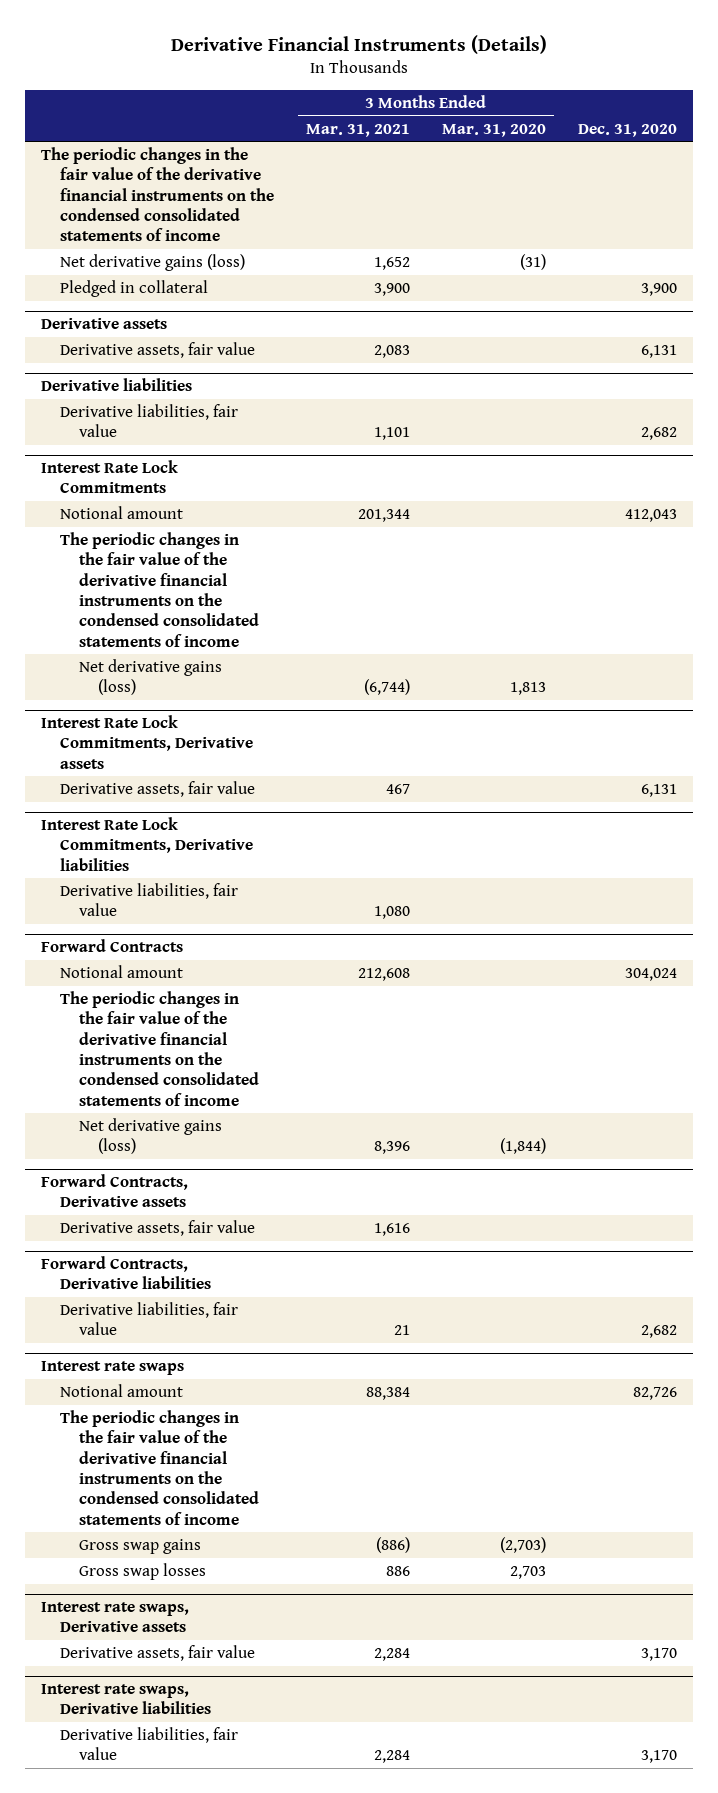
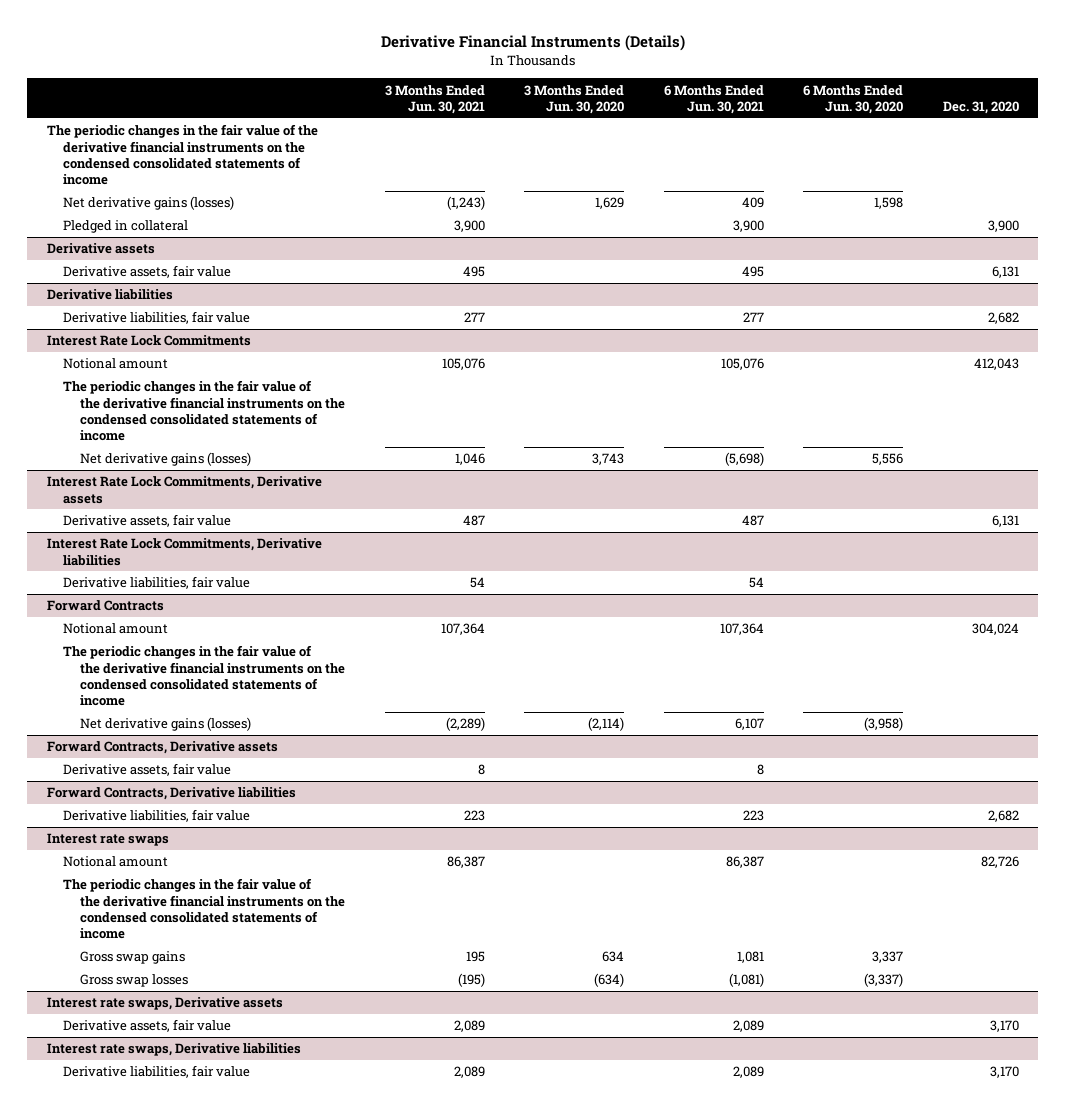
- | 3 Months Ended Mar. 31, 2021 | 3 Months Ended Mar. 31, 2020 | Dec. 31, 2020
+ | 3 Months Ended Jun. 30, 2021 | 3 Months Ended Jun. 30, 2020 | 6 Months Ended Jun. 30, 2021 | 6 Months Ended Jun. 30, 2020 | Dec. 31, 2020
- Net derivative gains (loss) | 1,652 | (31) |
+ Net derivative gains (losses) | (1,243) | 1,629 | 409 | 1,598 |
@ Interest Rate Lock Commitments
- Net derivative gains (loss) | (6,744) | 1,813 |
+ Net derivative gains (losses) | 1,046 | 3,743 | (5,698) | 5,556 |
@ Forward Contracts
- Net derivative gains (loss) | 8,396 | (1,844) |
+ Net derivative gains (losses) | (2,289) | (2,114) | 6,107 | (3,958) |

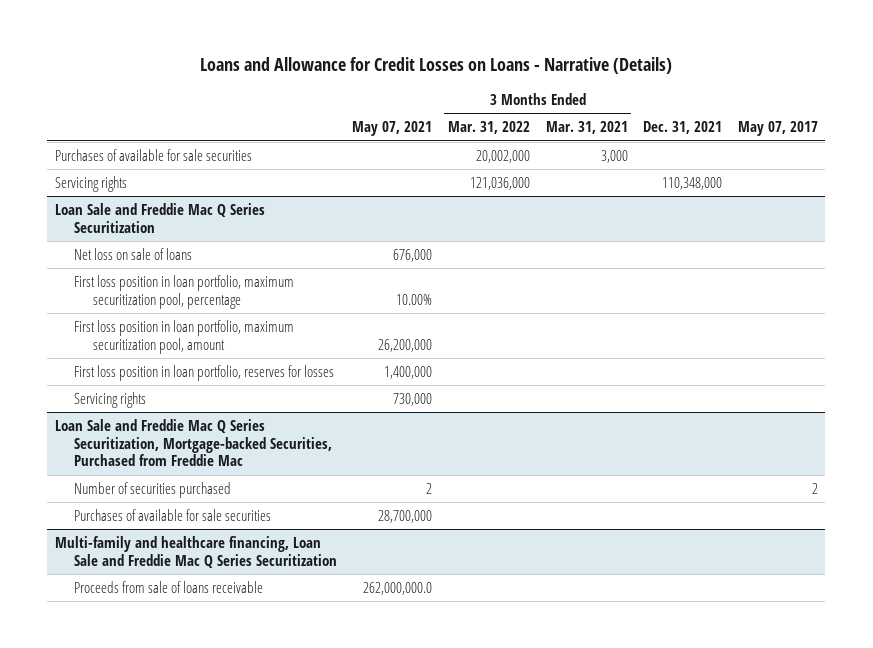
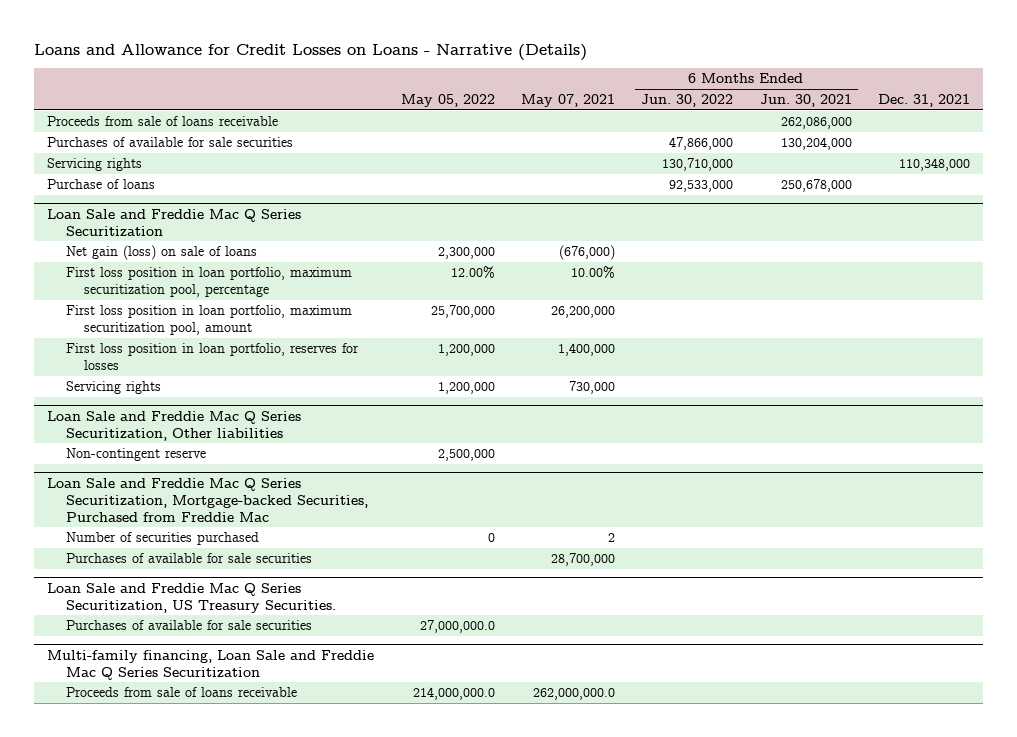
- | May 07, 2021 | 3 Months Ended Mar. 31, 2022 | 3 Months Ended Mar. 31, 2021 | Dec. 31, 2021 | May 07, 2017
+ | May 05, 2022 | May 07, 2021 | 6 Months Ended Jun. 30, 2022 | 6 Months Ended Jun. 30, 2021 | Dec. 31, 2021
+ Proceeds from sale of loans receivable | | | | 262,086,000 |
+ Purchase of loans | | | 92,533,000 | 250,678,000 |
@ Loan Sale and Freddie Mac Q Series Securitization
- Net loss on sale of loans | 676,000 | | | |
+ Net gain (loss) on sale of loans | 2,300,000 | (676,000) | | |
+ Loan Sale and Freddie Mac Q Series Securitization, Other liabilities
+ Non-contingent reserve | 2,500,000 | | | |
- Multi-family and healthcare financing, Loan Sale and Freddie Mac Q Series Securitization
+ Loan Sale and Freddie Mac Q Series Securitization, US Treasury Securities.
+ Purchases of available for sale securities | 27,000,000.0 | | | |
+ Multi-family financing, Loan Sale and Freddie Mac Q Series Securitization

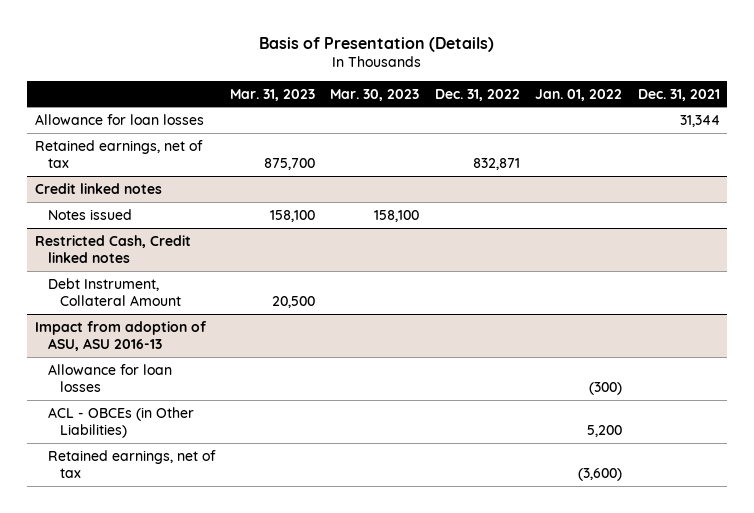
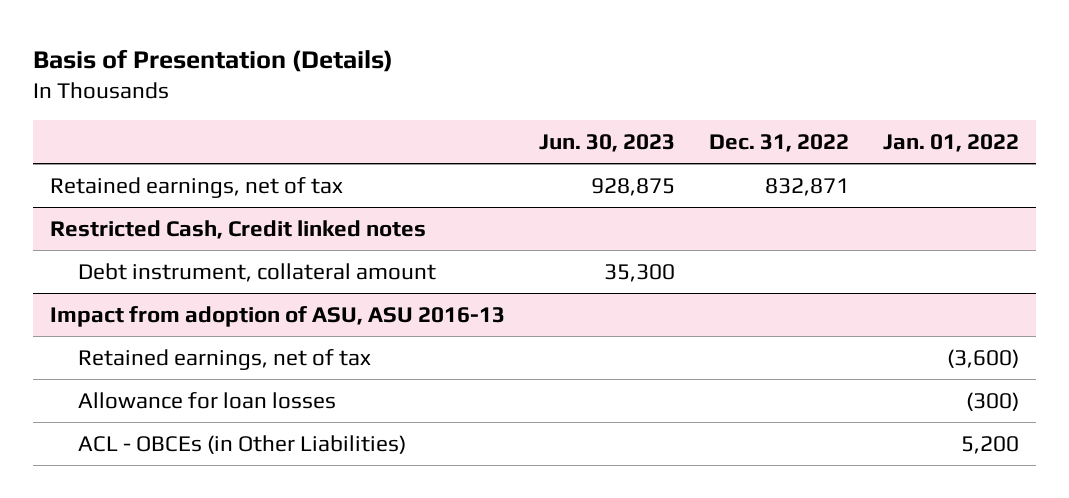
- | Mar. 31, 2023 | Mar. 30, 2023 | Dec. 31, 2022 | Jan. 01, 2022 | Dec. 31, 2021
+ | Jun. 30, 2023 | Dec. 31, 2022 | Jan. 01, 2022
- Allowance for loan losses | | | | | 31,344
- Credit linked notes
- Notes issued | 158,100 | 158,100 | | |
@ Restricted Cash, Credit linked notes
- Debt Instrument, Collateral Amount | 20,500 | | | |
+ Debt instrument, collateral amount | 35,300 | |
@ Impact from adoption of ASU, ASU 2016-13
moved up: Retained earnings, net of tax | | | (3,600)

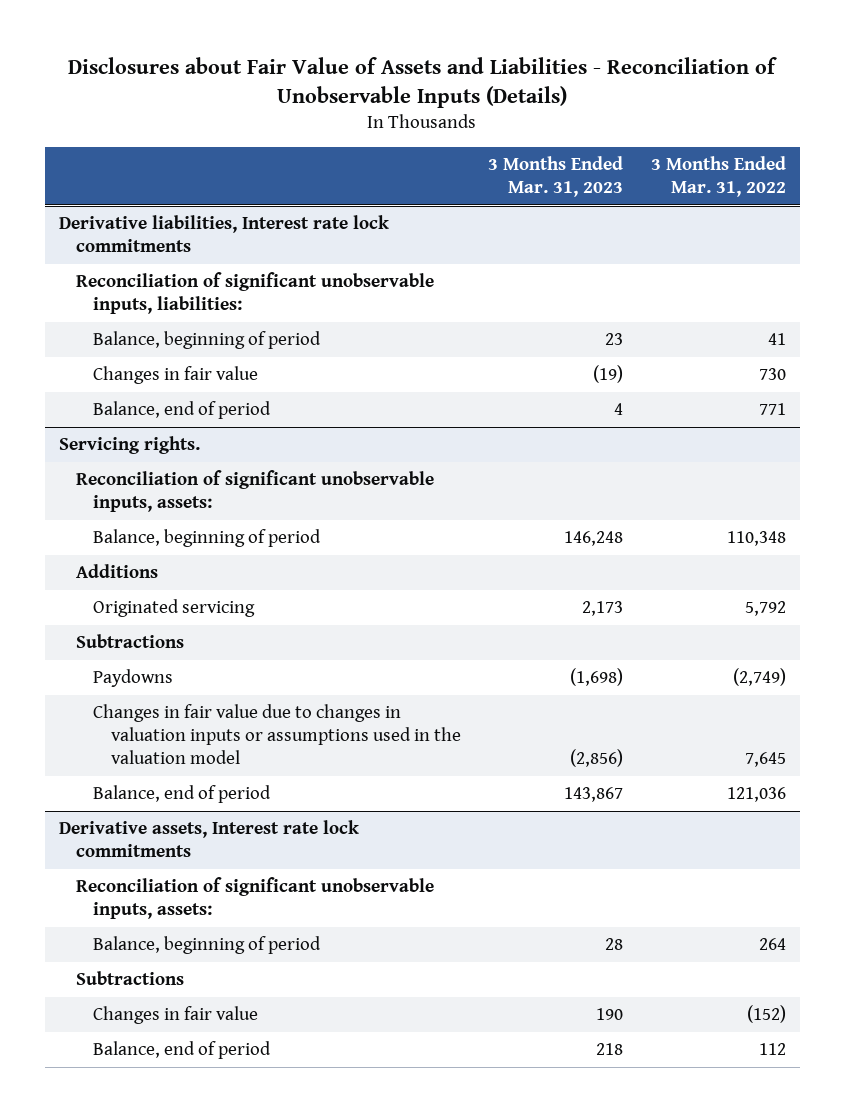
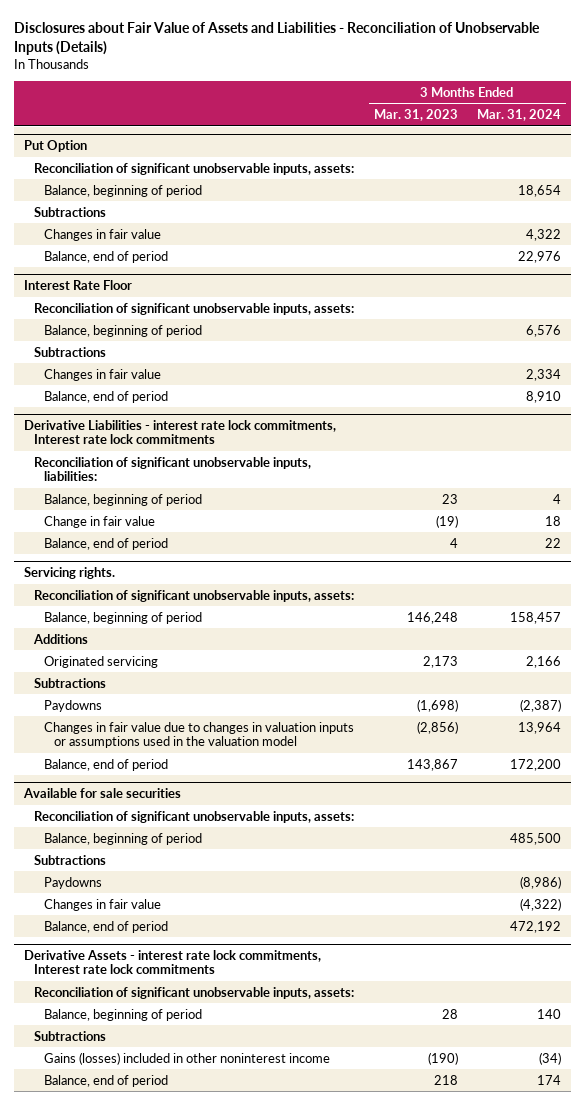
- | 3 Months Ended Mar. 31, 2023 | 3 Months Ended Mar. 31, 2022
+ | 3 Months Ended Mar. 31, 2023 | 3 Months Ended Mar. 31, 2024
- Derivative liabilities, Interest rate lock commitments
+ Put Option
+ Reconciliation of significant unobservable inputs, assets:
+ Balance, beginning of period | | 18,654
+ Subtractions
+ Changes in fair value | | 4,322
+ Balance, end of period | | 22,976
+ Interest Rate Floor
+ Reconciliation of significant unobservable inputs, assets:
+ Balance, beginning of period | | 6,576
+ Subtractions
+ Changes in fair value | | 2,334
+ Balance, end of period | | 8,910
+ Derivative Liabilities - interest rate lock commitments, Interest rate lock commitments
- Changes in fair value | (19) | 730
+ Change in fair value | (19) | 18
- Derivative assets, Interest rate lock commitments
+ Available for sale securities
+ Reconciliation of significant unobservable inputs, assets:
+ Balance, beginning of period | | 485,500
+ Subtractions
+ Paydowns | | (8,986)
+ Changes in fair value | | (4,322)
+ Balance, end of period | | 472,192
+ Derivative Assets - interest rate lock commitments, Interest rate lock commitments
- Changes in fair value | 190 | (152)
+ Gains (losses) included in other noninterest income | (190) | (34)

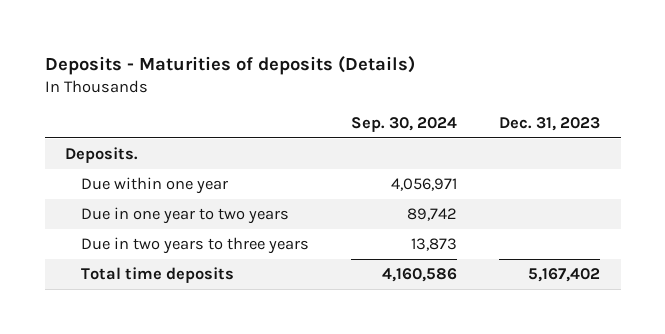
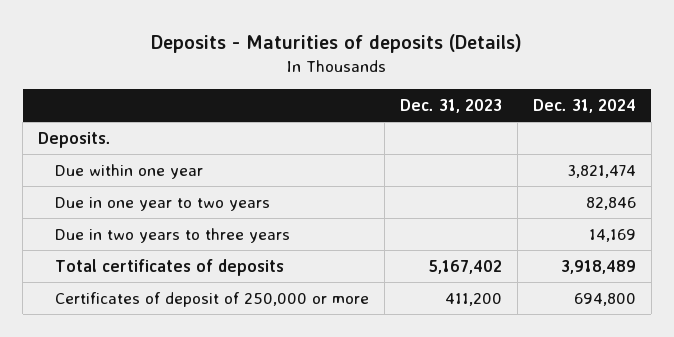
- | Sep. 30, 2024 | Dec. 31, 2023
+ | Dec. 31, 2023 | Dec. 31, 2024
- Total time deposits | 4,160,586 | 5,167,402
+ Total certificates of deposits | 5,167,402 | 3,918,489
+ Certificates of deposit of 250,000 or more | 411,200 | 694,800

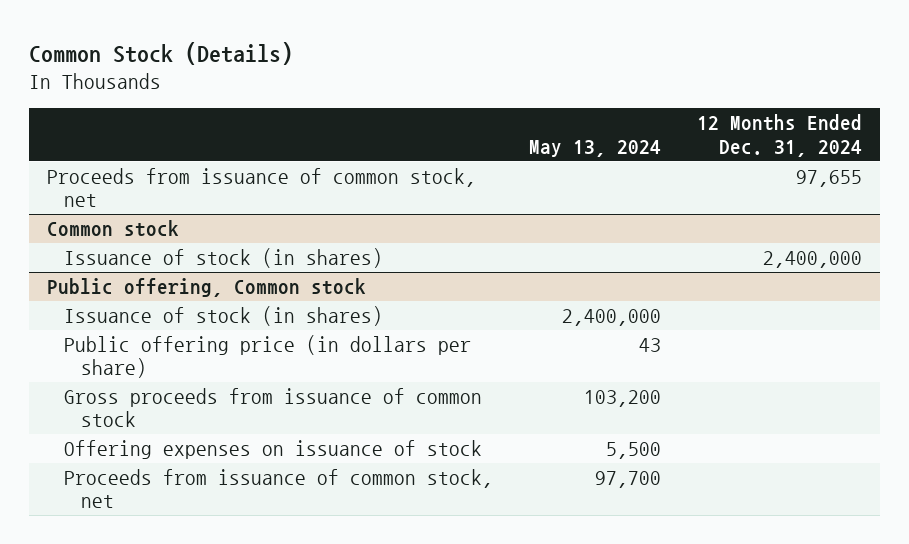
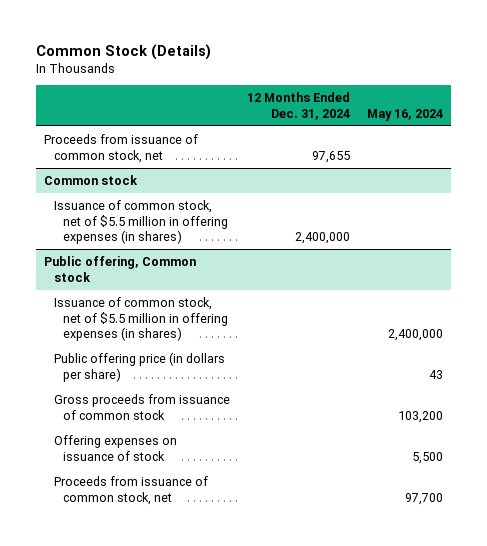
- | May 13, 2024 | 12 Months Ended Dec. 31, 2024
+ | 12 Months Ended Dec. 31, 2024 | May 16, 2024
@ Common stock
- Issuance of stock (in shares) | | 2,400,000
+ Issuance of common stock, net of $5.5 million in offering expenses (in shares) | 2,400,000 |
@ Public offering, Common stock
- Issuance of stock (in shares) | 2,400,000 |
+ Issuance of common stock, net of $5.5 million in offering expenses (in shares) | | 2,400,000

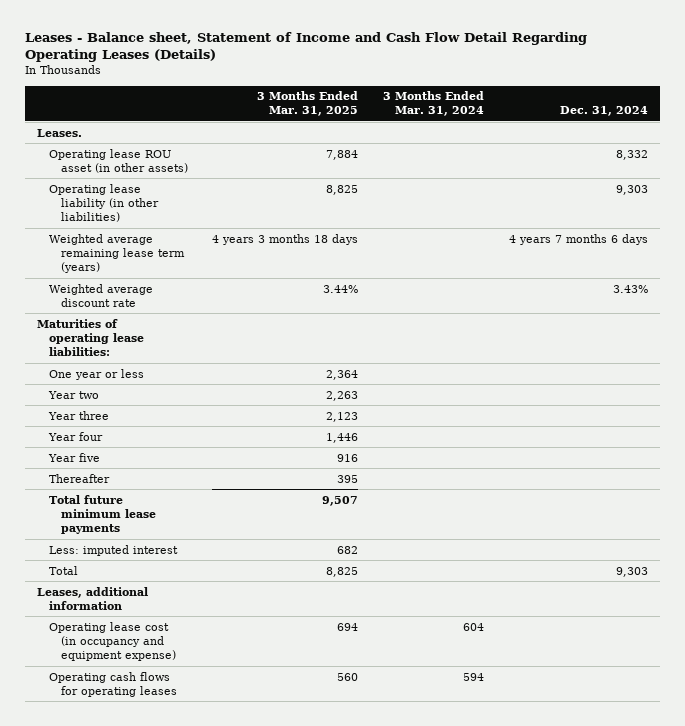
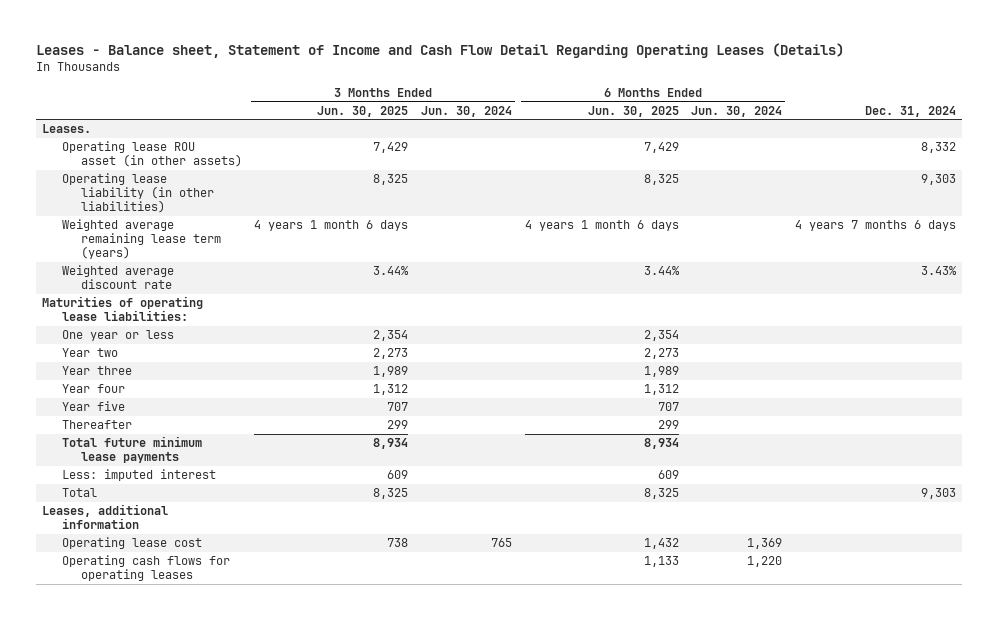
- | 3 Months Ended Mar. 31, 2025 | 3 Months Ended Mar. 31, 2024 | Dec. 31, 2024
+ | 3 Months Ended Jun. 30, 2025 | 3 Months Ended Jun. 30, 2024 | 6 Months Ended Jun. 30, 2025 | 6 Months Ended Jun. 30, 2024 | Dec. 31, 2024
- Operating lease cost (in occupancy and equipment expense) | 694 | 604 |
+ Operating lease cost | 738 | 765 | 1,432 | 1,369 |

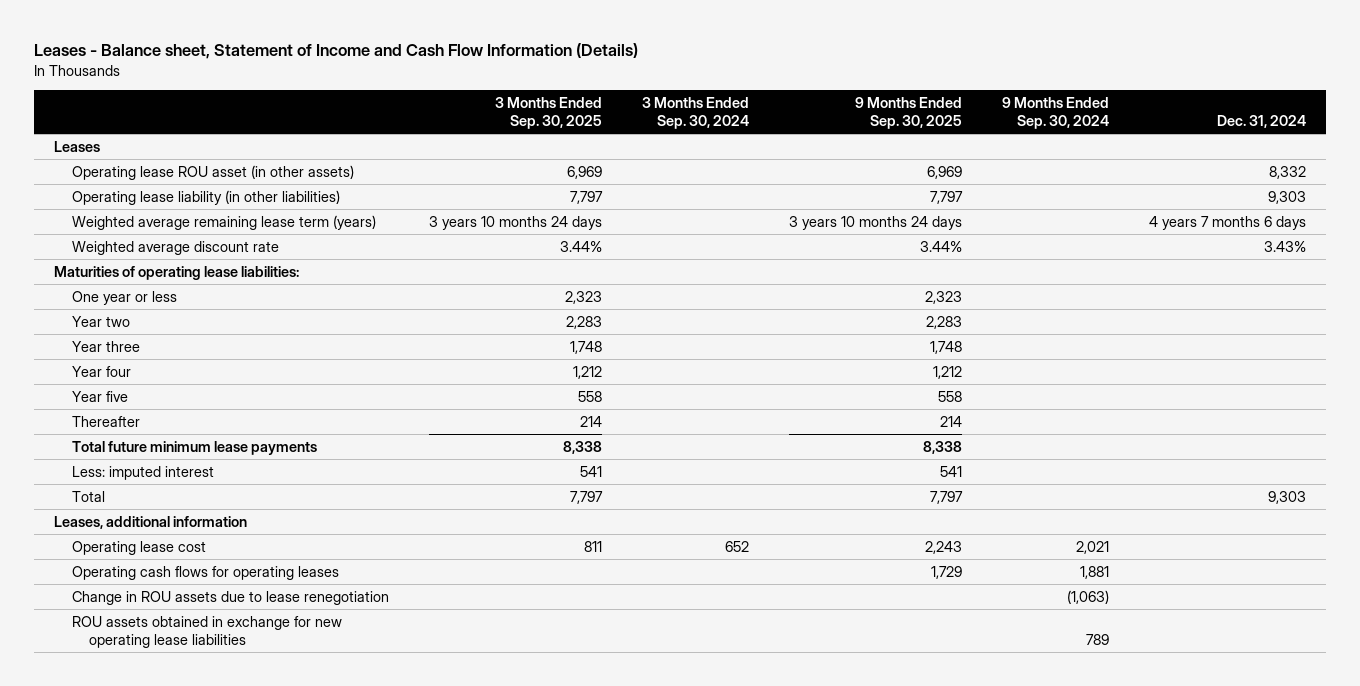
- Leases - Balance sheet, Statement of Income and Cash Flow Detail Regarding Operating Leases (Details)
+ Leases - Balance sheet, Statement of Income and Cash Flow Information (Details)
- | 3 Months Ended Jun. 30, 2025 | 3 Months Ended Jun. 30, 2024 | 6 Months Ended Jun. 30, 2025 | 6 Months Ended Jun. 30, 2024 | Dec. 31, 2024
+ | 3 Months Ended Sep. 30, 2025 | 3 Months Ended Sep. 30, 2024 | 9 Months Ended Sep. 30, 2025 | 9 Months Ended Sep. 30, 2024 | Dec. 31, 2024
- Leases.
+ Leases
+ Change in ROU assets due to lease renegotiation | | | | (1,063) |
+ ROU assets obtained in exchange for new operating lease liabilities | | | | 789 |

